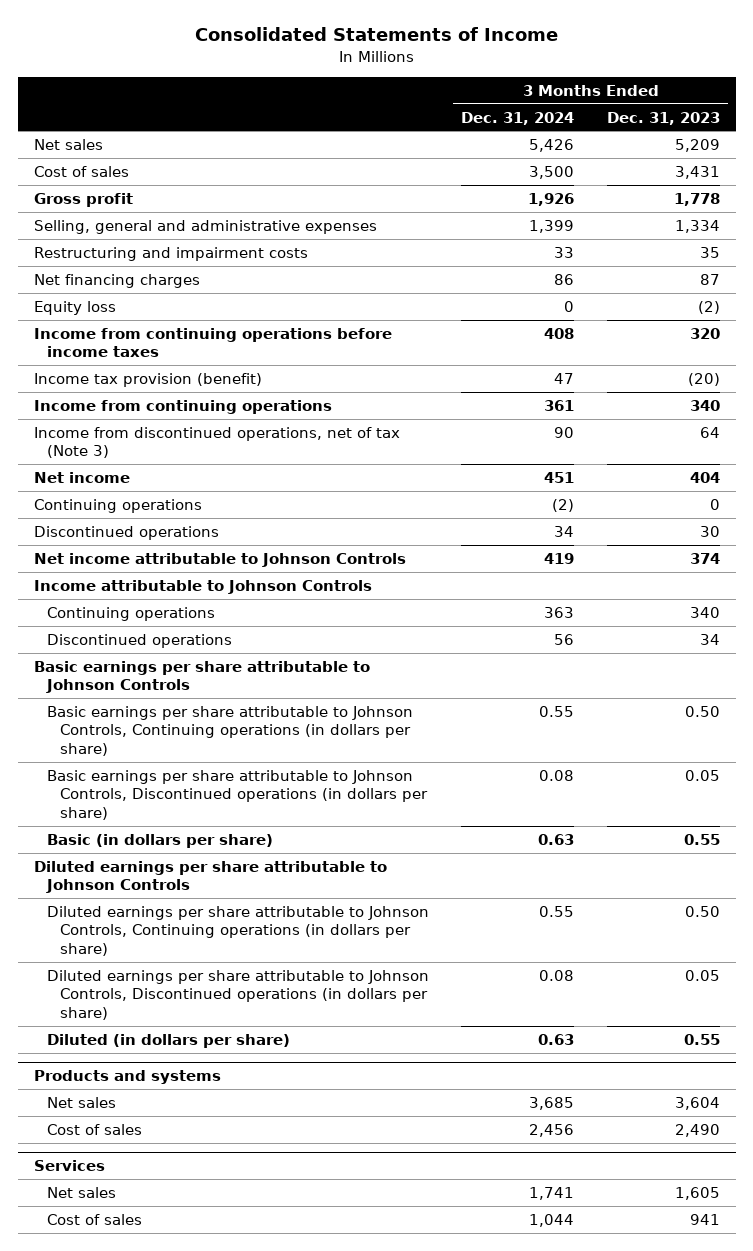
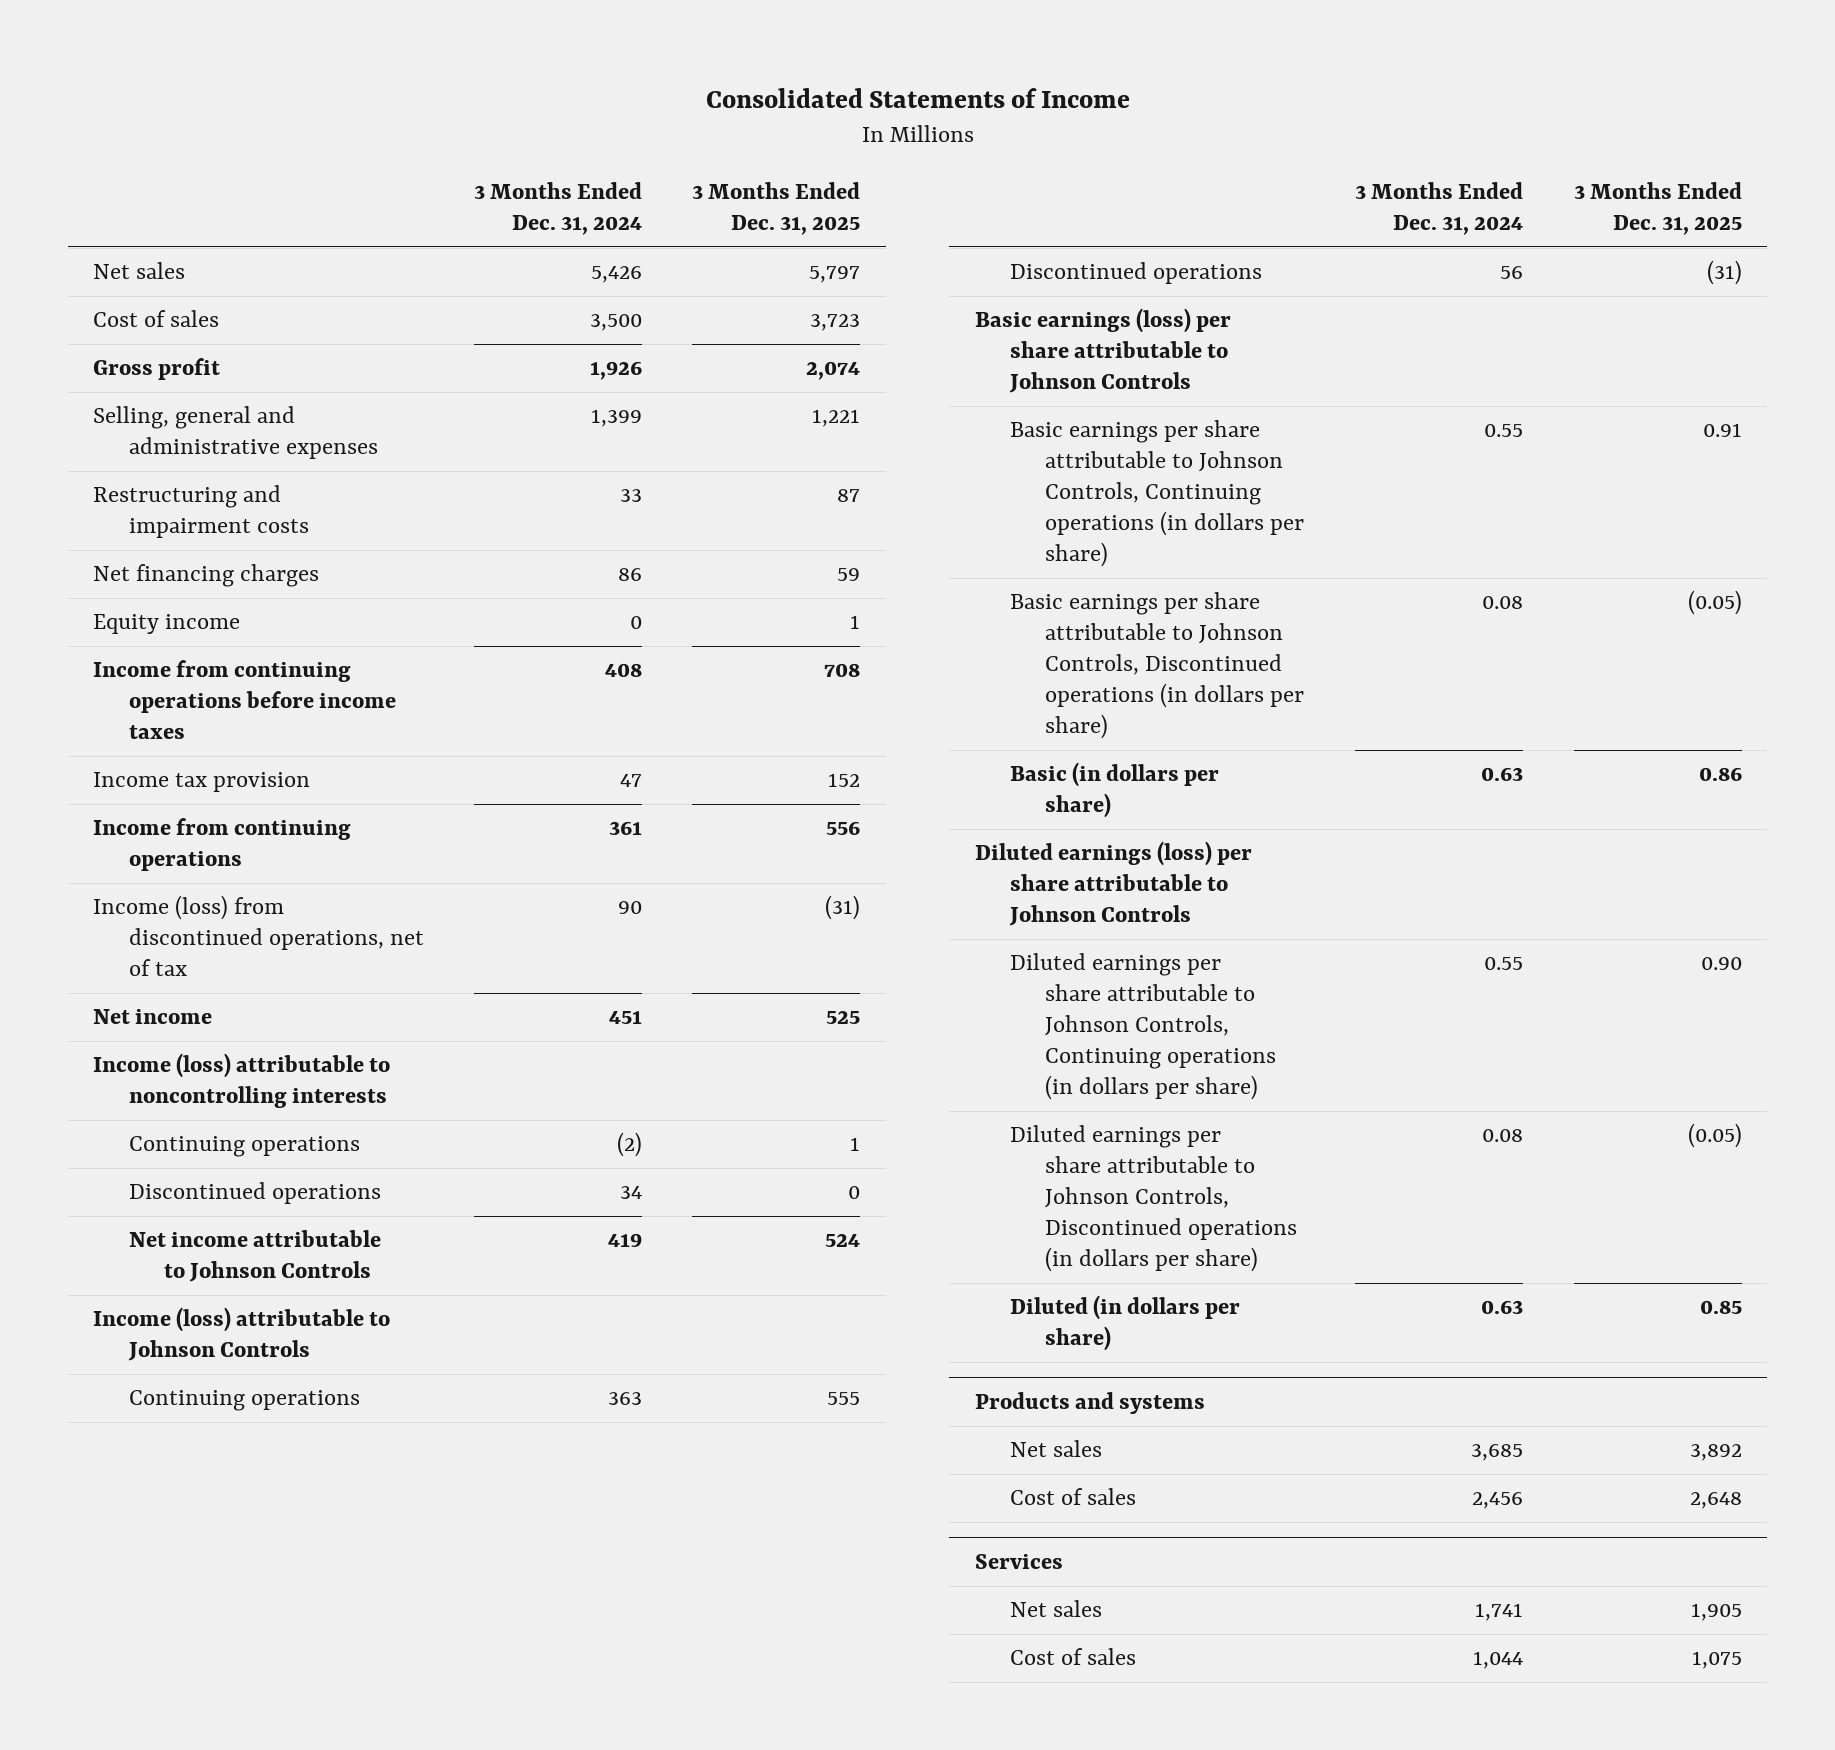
- | 3 Months Ended Dec. 31, 2024 | 3 Months Ended Dec. 31, 2023
+ | 3 Months Ended Dec. 31, 2024 | 3 Months Ended Dec. 31, 2025
- Equity loss | 0 | (2)
+ Equity income | 0 | 1
- Income tax provision (benefit) | 47 | (20)
+ Income tax provision | 47 | 152
- Income from discontinued operations, net of tax (Note 3) | 90 | 64
+ Income (loss) from discontinued operations, net of tax | 90 | (31)
+ Income (loss) attributable to noncontrolling interests
- Income attributable to Johnson Controls
+ Income (loss) attributable to Johnson Controls
- Basic earnings per share attributable to Johnson Controls
+ Basic earnings (loss) per share attributable to Johnson Controls
- Diluted earnings per share attributable to Johnson Controls
+ Diluted earnings (loss) per share attributable to Johnson Controls

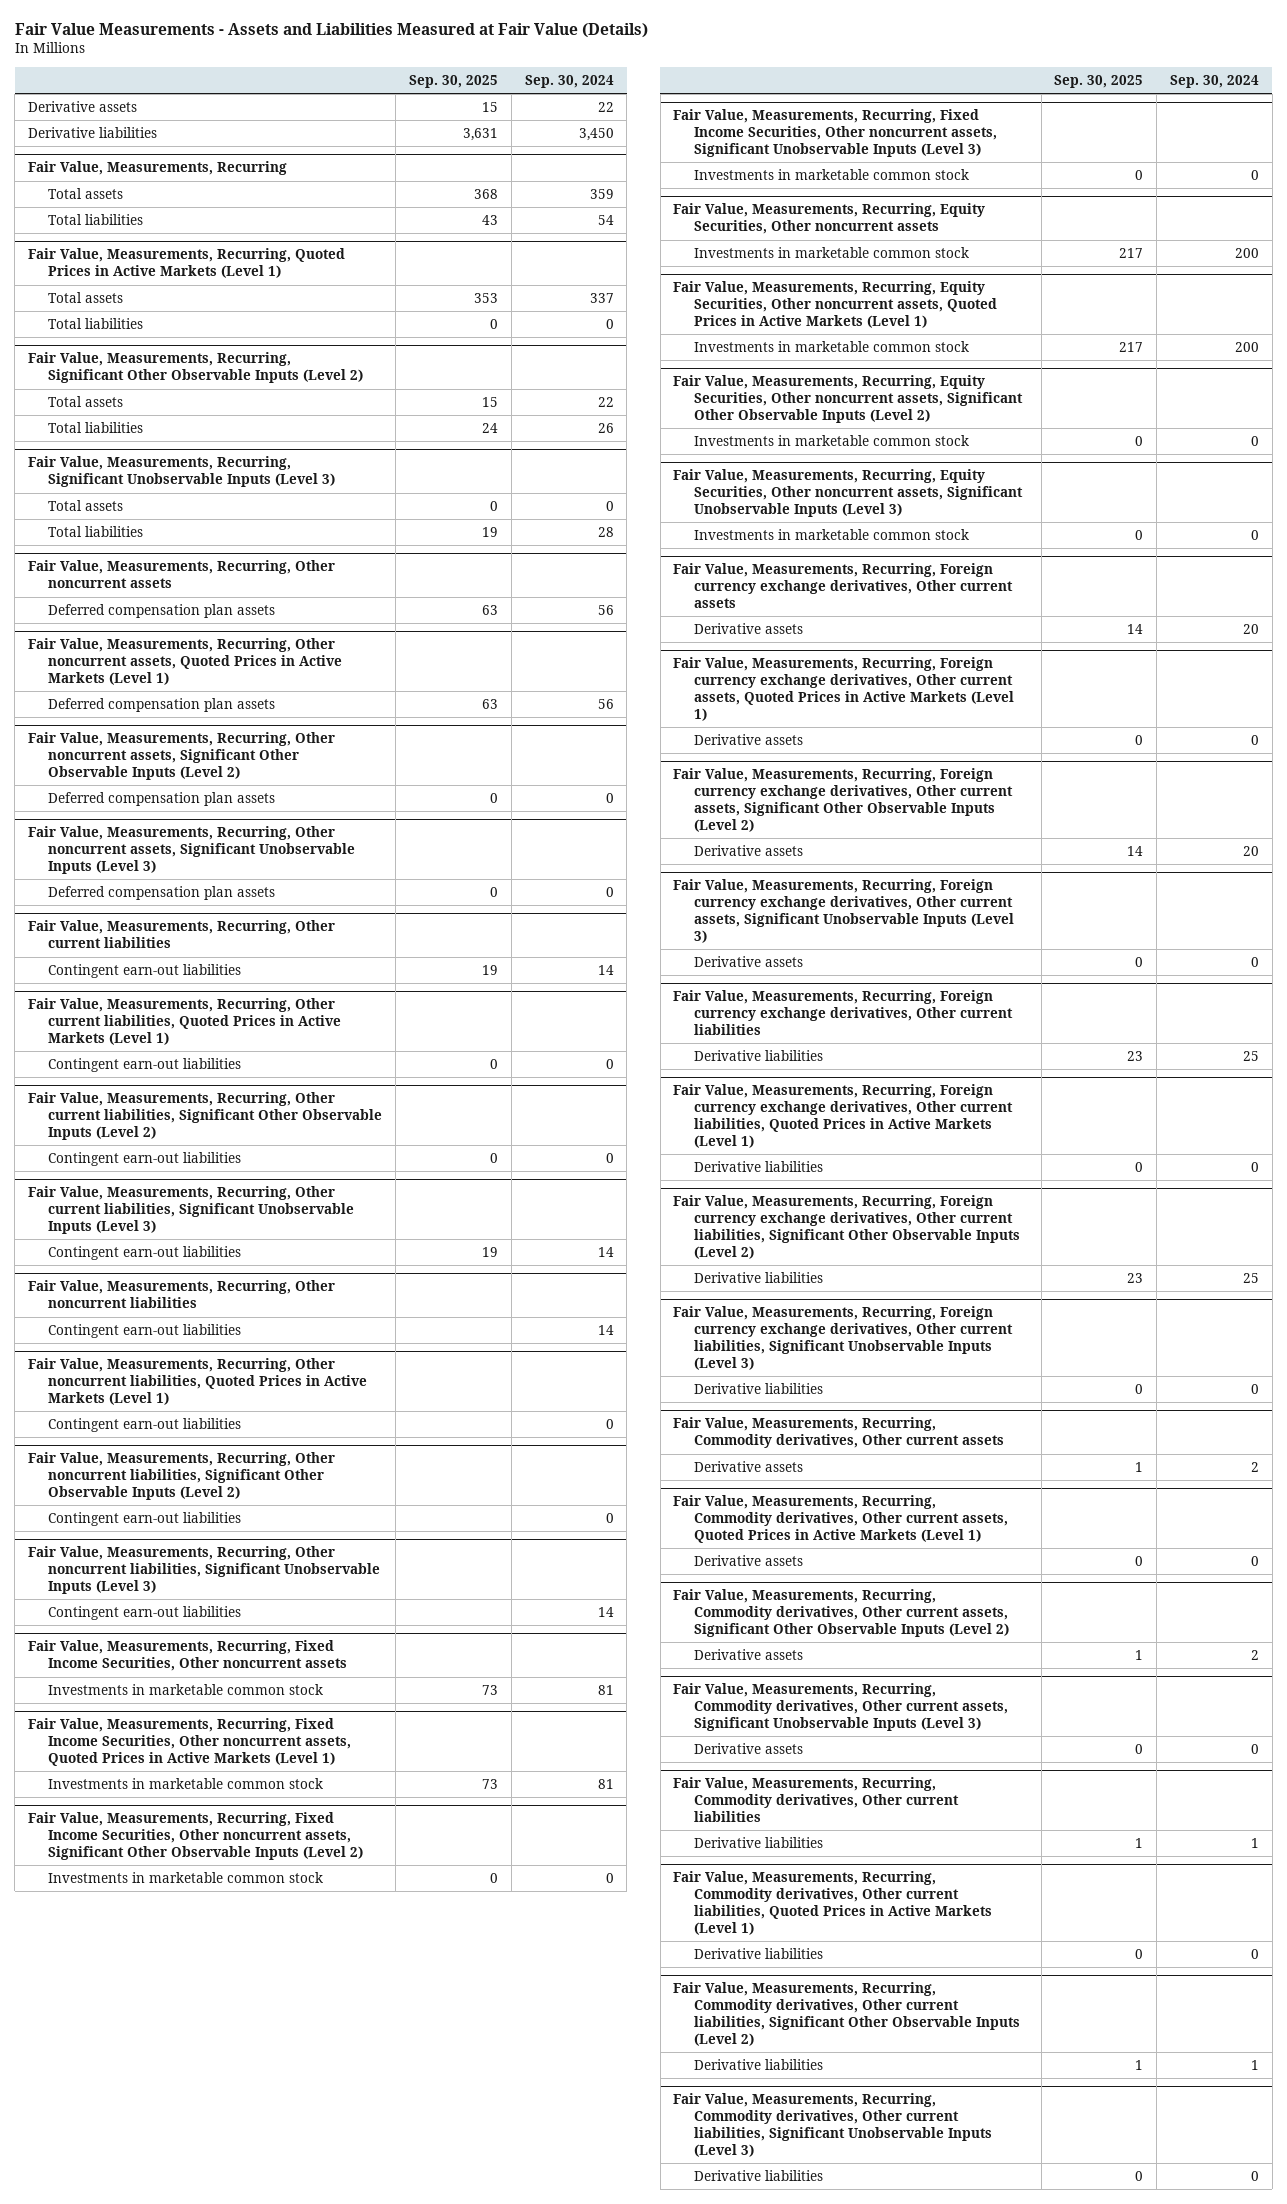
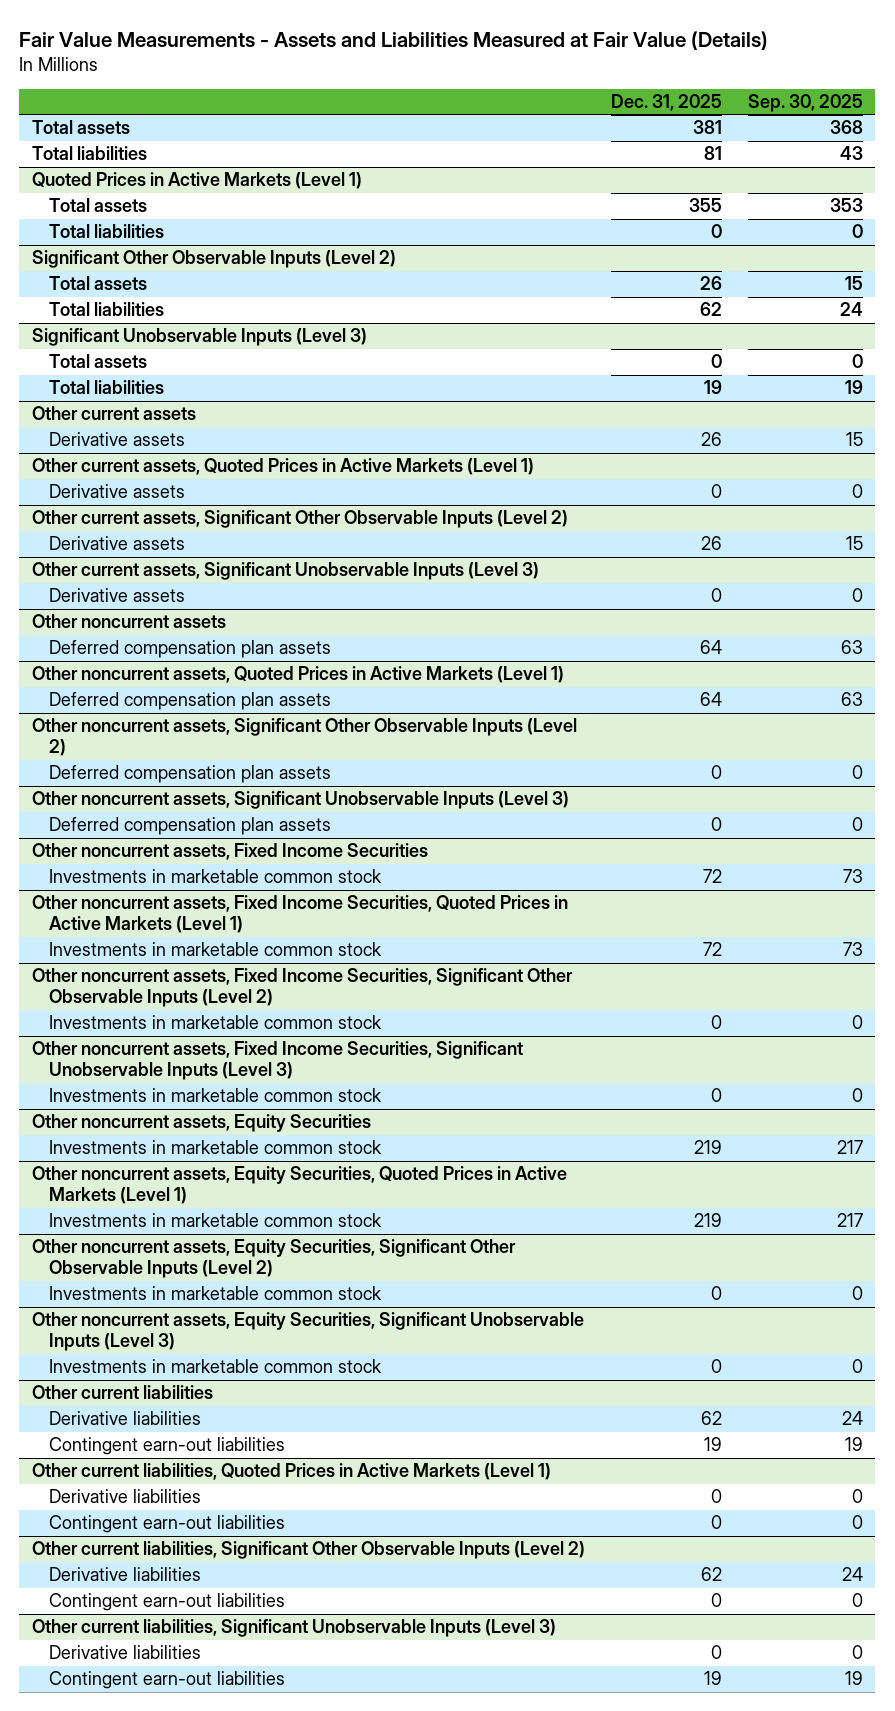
- | Sep. 30, 2025 | Sep. 30, 2024
+ | Dec. 31, 2025 | Sep. 30, 2025
- Derivative assets | 15 | 22
- Derivative liabilities | 3,631 | 3,450
- Fair Value, Measurements, Recurring
- Fair Value, Measurements, Recurring, Quoted Prices in Active Markets (Level 1)
+ Quoted Prices in Active Markets (Level 1)
- Fair Value, Measurements, Recurring, Significant Other Observable Inputs (Level 2)
+ Significant Other Observable Inputs (Level 2)
- Fair Value, Measurements, Recurring, Significant Unobservable Inputs (Level 3)
+ Significant Unobservable Inputs (Level 3)
- Fair Value, Measurements, Recurring, Other noncurrent assets
+ Other current assets
+ Derivative assets | 26 | 15
+ Other current assets, Quoted Prices in Active Markets (Level 1)
+ Derivative assets | 0 | 0
+ Other current assets, Significant Other Observable Inputs (Level 2)
+ Derivative assets | 26 | 15
+ Other current assets, Significant Unobservable Inputs (Level 3)
+ Derivative assets | 0 | 0
+ Other noncurrent assets
- Fair Value, Measurements, Recurring, Other noncurrent assets, Quoted Prices in Active Markets (Level 1)
+ Other noncurrent assets, Quoted Prices in Active Markets (Level 1)
- Fair Value, Measurements, Recurring, Other noncurrent assets, Significant Other Observable Inputs (Level 2)
+ Other noncurrent assets, Significant Other Observable Inputs (Level 2)
- Fair Value, Measurements, Recurring, Other noncurrent assets, Significant Unobservable Inputs (Level 3)
+ Other noncurrent assets, Significant Unobservable Inputs (Level 3)
- Fair Value, Measurements, Recurring, Other current liabilities
- Contingent earn-out liabilities | 19 | 14
- Fair Value, Measurements, Recurring, Other current liabilities, Quoted Prices in Active Markets (Level 1)
- Contingent earn-out liabilities | 0 | 0
- Fair Value, Measurements, Recurring, Other current liabilities, Significant Other Observable Inputs (Level 2)
- Contingent earn-out liabilities | 0 | 0
- Fair Value, Measurements, Recurring, Other current liabilities, Significant Unobservable Inputs (Level 3)
- Contingent earn-out liabilities | 19 | 14
- Fair Value, Measurements, Recurring, Other noncurrent liabilities
- Contingent earn-out liabilities | | 14
- Fair Value, Measurements, Recurring, Other noncurrent liabilities, Quoted Prices in Active Markets (Level 1)
- Contingent earn-out liabilities | | 0
- Fair Value, Measurements, Recurring, Other noncurrent liabilities, Significant Other Observable Inputs (Level 2)
- Contingent earn-out liabilities | | 0
- Fair Value, Measurements, Recurring, Other noncurrent liabilities, Significant Unobservable Inputs (Level 3)
- Contingent earn-out liabilities | | 14
- Fair Value, Measurements, Recurring, Fixed Income Securities, Other noncurrent assets
+ Other noncurrent assets, Fixed Income Securities
- Fair Value, Measurements, Recurring, Fixed Income Securities, Other noncurrent assets, Quoted Prices in Active Markets (Level 1)
+ Other noncurrent assets, Fixed Income Securities, Quoted Prices in Active Markets (Level 1)
- Fair Value, Measurements, Recurring, Fixed Income Securities, Other noncurrent assets, Significant Other Observable Inputs (Level 2)
+ Other noncurrent assets, Fixed Income Securities, Significant Other Observable Inputs (Level 2)
- Fair Value, Measurements, Recurring, Fixed Income Securities, Other noncurrent assets, Significant Unobservable Inputs (Level 3)
+ Other noncurrent assets, Fixed Income Securities, Significant Unobservable Inputs (Level 3)
- Fair Value, Measurements, Recurring, Equity Securities, Other noncurrent assets
+ Other noncurrent assets, Equity Securities
- Fair Value, Measurements, Recurring, Equity Securities, Other noncurrent assets, Quoted Prices in Active Markets (Level 1)
+ Other noncurrent assets, Equity Securities, Quoted Prices in Active Markets (Level 1)
- Fair Value, Measurements, Recurring, Equity Securities, Other noncurrent assets, Significant Other Observable Inputs (Level 2)
+ Other noncurrent assets, Equity Securities, Significant Other Observable Inputs (Level 2)
- Fair Value, Measurements, Recurring, Equity Securities, Other noncurrent assets, Significant Unobservable Inputs (Level 3)
+ Other noncurrent assets, Equity Securities, Significant Unobservable Inputs (Level 3)
- Fair Value, Measurements, Recurring, Foreign currency exchange derivatives, Other current assets
- Derivative assets | 14 | 20
- Fair Value, Measurements, Recurring, Foreign currency exchange derivatives, Other current assets, Quoted Prices in Active Markets (Level 1)
- Derivative assets | 0 | 0
- Fair Value, Measurements, Recurring, Foreign currency exchange derivatives, Other current assets, Significant Other Observable Inputs (Level 2)
- Derivative assets | 14 | 20
- Fair Value, Measurements, Recurring, Foreign currency exchange derivatives, Other current assets, Significant Unobservable Inputs (Level 3)
- Derivative assets | 0 | 0
- Fair Value, Measurements, Recurring, Foreign currency exchange derivatives, Other current liabilities
- Derivative liabilities | 23 | 25
- Fair Value, Measurements, Recurring, Foreign currency exchange derivatives, Other current liabilities, Quoted Prices in Active Markets (Level 1)
- Derivative liabilities | 0 | 0
- Fair Value, Measurements, Recurring, Foreign currency exchange derivatives, Other current liabilities, Significant Other Observable Inputs (Level 2)
- Derivative liabilities | 23 | 25
- Fair Value, Measurements, Recurring, Foreign currency exchange derivatives, Other current liabilities, Significant Unobservable Inputs (Level 3)
- Derivative liabilities | 0 | 0
- Fair Value, Measurements, Recurring, Commodity derivatives, Other current assets
- Derivative assets | 1 | 2
- Fair Value, Measurements, Recurring, Commodity derivatives, Other current assets, Quoted Prices in Active Markets (Level 1)
- Derivative assets | 0 | 0
- Fair Value, Measurements, Recurring, Commodity derivatives, Other current assets, Significant Other Observable Inputs (Level 2)
- Derivative assets | 1 | 2
- Fair Value, Measurements, Recurring, Commodity derivatives, Other current assets, Significant Unobservable Inputs (Level 3)
- Derivative assets | 0 | 0
- Fair Value, Measurements, Recurring, Commodity derivatives, Other current liabilities
- Derivative liabilities | 1 | 1
- Fair Value, Measurements, Recurring, Commodity derivatives, Other current liabilities, Quoted Prices in Active Markets (Level 1)
+ Other current liabilities
+ Derivative liabilities | 62 | 24
+ Contingent earn-out liabilities | 19 | 19
+ Other current liabilities, Quoted Prices in Active Markets (Level 1)
- Fair Value, Measurements, Recurring, Commodity derivatives, Other current liabilities, Significant Other Observable Inputs (Level 2)
- Derivative liabilities | 1 | 1
- Fair Value, Measurements, Recurring, Commodity derivatives, Other current liabilities, Significant Unobservable Inputs (Level 3)
+ Contingent earn-out liabilities | 0 | 0
+ Other current liabilities, Significant Other Observable Inputs (Level 2)
+ Derivative liabilities | 62 | 24
+ Contingent earn-out liabilities | 0 | 0
+ Other current liabilities, Significant Unobservable Inputs (Level 3)
+ Contingent earn-out liabilities | 19 | 19

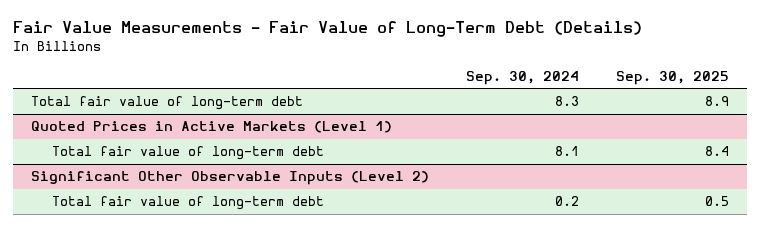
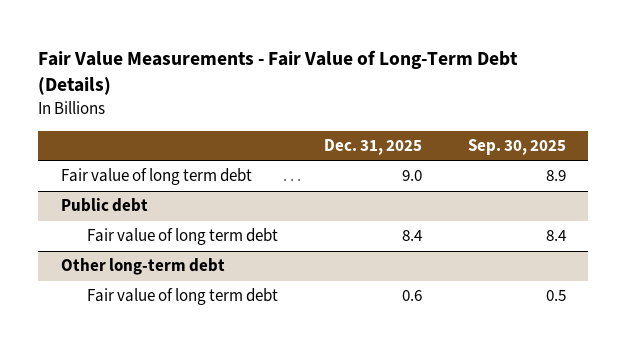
- | Sep. 30, 2024 | Sep. 30, 2025
+ | Dec. 31, 2025 | Sep. 30, 2025
- Total fair value of long-term debt | 8.3 | 8.9
- Quoted Prices in Active Markets (Level 1)
- Total fair value of long-term debt | 8.1 | 8.4
- Significant Other Observable Inputs (Level 2)
- Total fair value of long-term debt | 0.2 | 0.5
+ Fair value of long term debt | 9.0 | 8.9
+ Public debt
+ Fair value of long term debt | 8.4 | 8.4
+ Other long-term debt
+ Fair value of long term debt | 0.6 | 0.5

